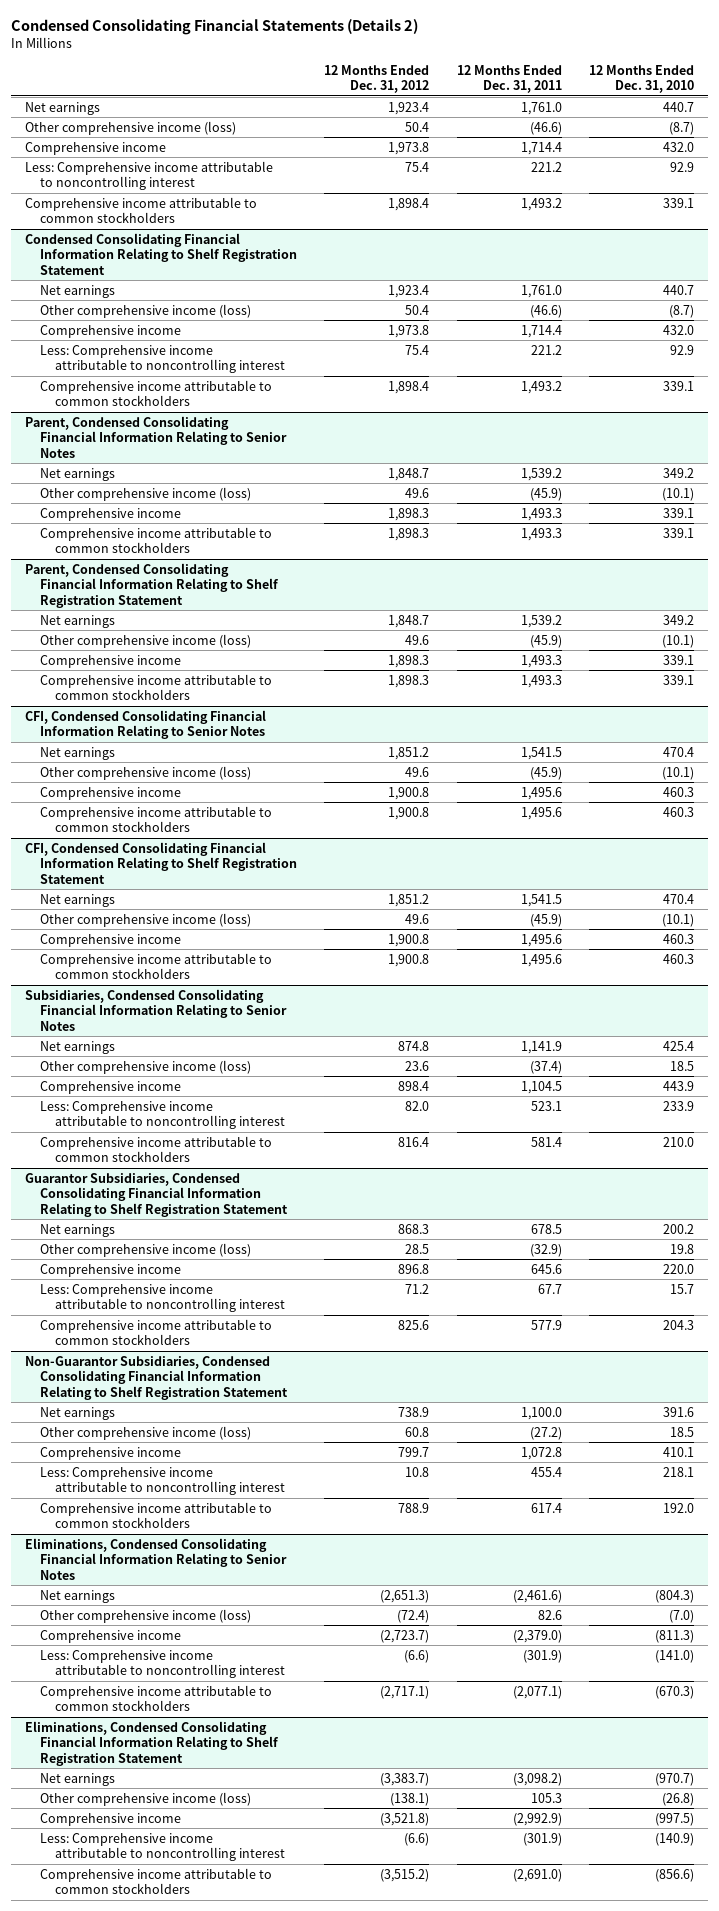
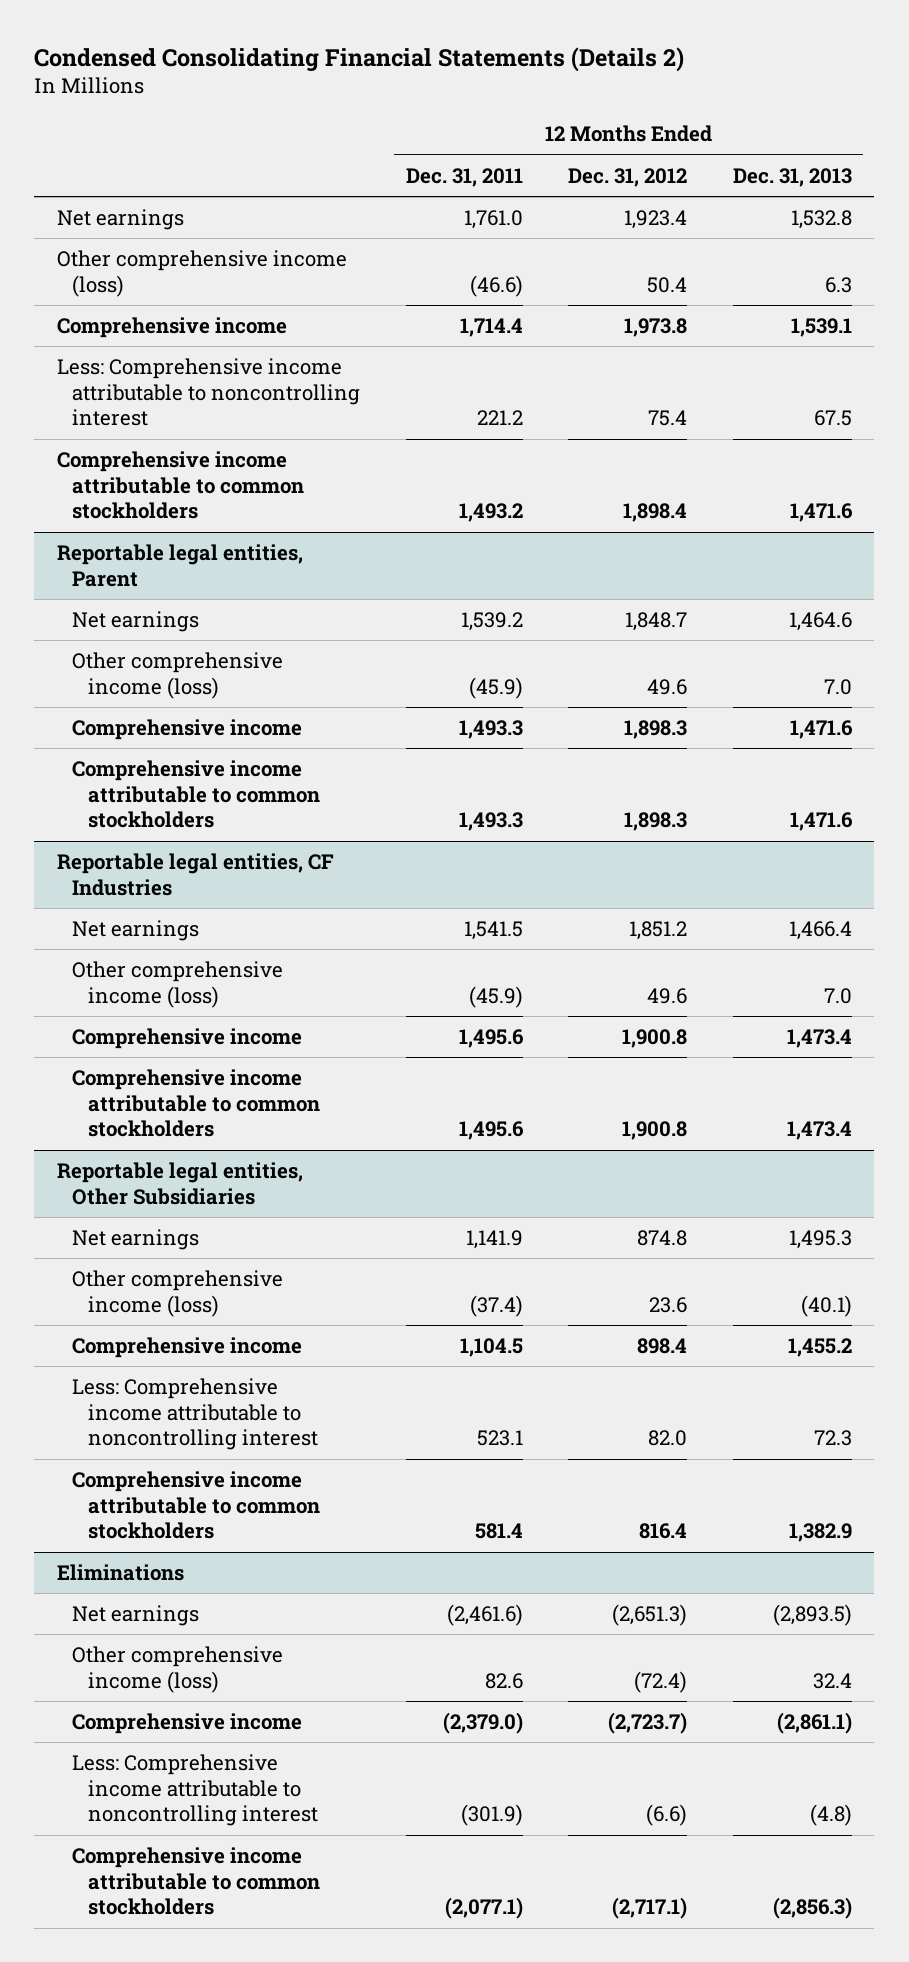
- | 12 Months Ended Dec. 31, 2012 | 12 Months Ended Dec. 31, 2011 | 12 Months Ended Dec. 31, 2010
+ | 12 Months Ended Dec. 31, 2011 | 12 Months Ended Dec. 31, 2012 | 12 Months Ended Dec. 31, 2013
- Condensed Consolidating Financial Information Relating to Shelf Registration Statement
- Net earnings | 1,923.4 | 1,761.0 | 440.7
- Other comprehensive income (loss) | 50.4 | (46.6) | (8.7)
- Comprehensive income | 1,973.8 | 1,714.4 | 432.0
- Less: Comprehensive income attributable to noncontrolling interest | 75.4 | 221.2 | 92.9
- Comprehensive income attributable to common stockholders | 1,898.4 | 1,493.2 | 339.1
- Parent, Condensed Consolidating Financial Information Relating to Senior Notes
- Net earnings | 1,848.7 | 1,539.2 | 349.2
- Other comprehensive income (loss) | 49.6 | (45.9) | (10.1)
- Comprehensive income | 1,898.3 | 1,493.3 | 339.1
- Comprehensive income attributable to common stockholders | 1,898.3 | 1,493.3 | 339.1
- Parent, Condensed Consolidating Financial Information Relating to Shelf Registration Statement
+ Reportable legal entities, Parent
- CFI, Condensed Consolidating Financial Information Relating to Senior Notes
- Net earnings | 1,851.2 | 1,541.5 | 470.4
- Other comprehensive income (loss) | 49.6 | (45.9) | (10.1)
- Comprehensive income | 1,900.8 | 1,495.6 | 460.3
- Comprehensive income attributable to common stockholders | 1,900.8 | 1,495.6 | 460.3
- CFI, Condensed Consolidating Financial Information Relating to Shelf Registration Statement
+ Reportable legal entities, CF Industries
- Subsidiaries, Condensed Consolidating Financial Information Relating to Senior Notes
+ Reportable legal entities, Other Subsidiaries
- Guarantor Subsidiaries, Condensed Consolidating Financial Information Relating to Shelf Registration Statement
- Net earnings | 868.3 | 678.5 | 200.2
- Other comprehensive income (loss) | 28.5 | (32.9) | 19.8
- Comprehensive income | 896.8 | 645.6 | 220.0
- Less: Comprehensive income attributable to noncontrolling interest | 71.2 | 67.7 | 15.7
- Comprehensive income attributable to common stockholders | 825.6 | 577.9 | 204.3
- Non-Guarantor Subsidiaries, Condensed Consolidating Financial Information Relating to Shelf Registration Statement
- Net earnings | 738.9 | 1,100.0 | 391.6
- Other comprehensive income (loss) | 60.8 | (27.2) | 18.5
- Comprehensive income | 799.7 | 1,072.8 | 410.1
- Less: Comprehensive income attributable to noncontrolling interest | 10.8 | 455.4 | 218.1
- Comprehensive income attributable to common stockholders | 788.9 | 617.4 | 192.0
- Eliminations, Condensed Consolidating Financial Information Relating to Senior Notes
+ Eliminations
- Eliminations, Condensed Consolidating Financial Information Relating to Shelf Registration Statement
- Net earnings | (3,383.7) | (3,098.2) | (970.7)
- Other comprehensive income (loss) | (138.1) | 105.3 | (26.8)
- Comprehensive income | (3,521.8) | (2,992.9) | (997.5)
- Less: Comprehensive income attributable to noncontrolling interest | (6.6) | (301.9) | (140.9)
- Comprehensive income attributable to common stockholders | (3,515.2) | (2,691.0) | (856.6)

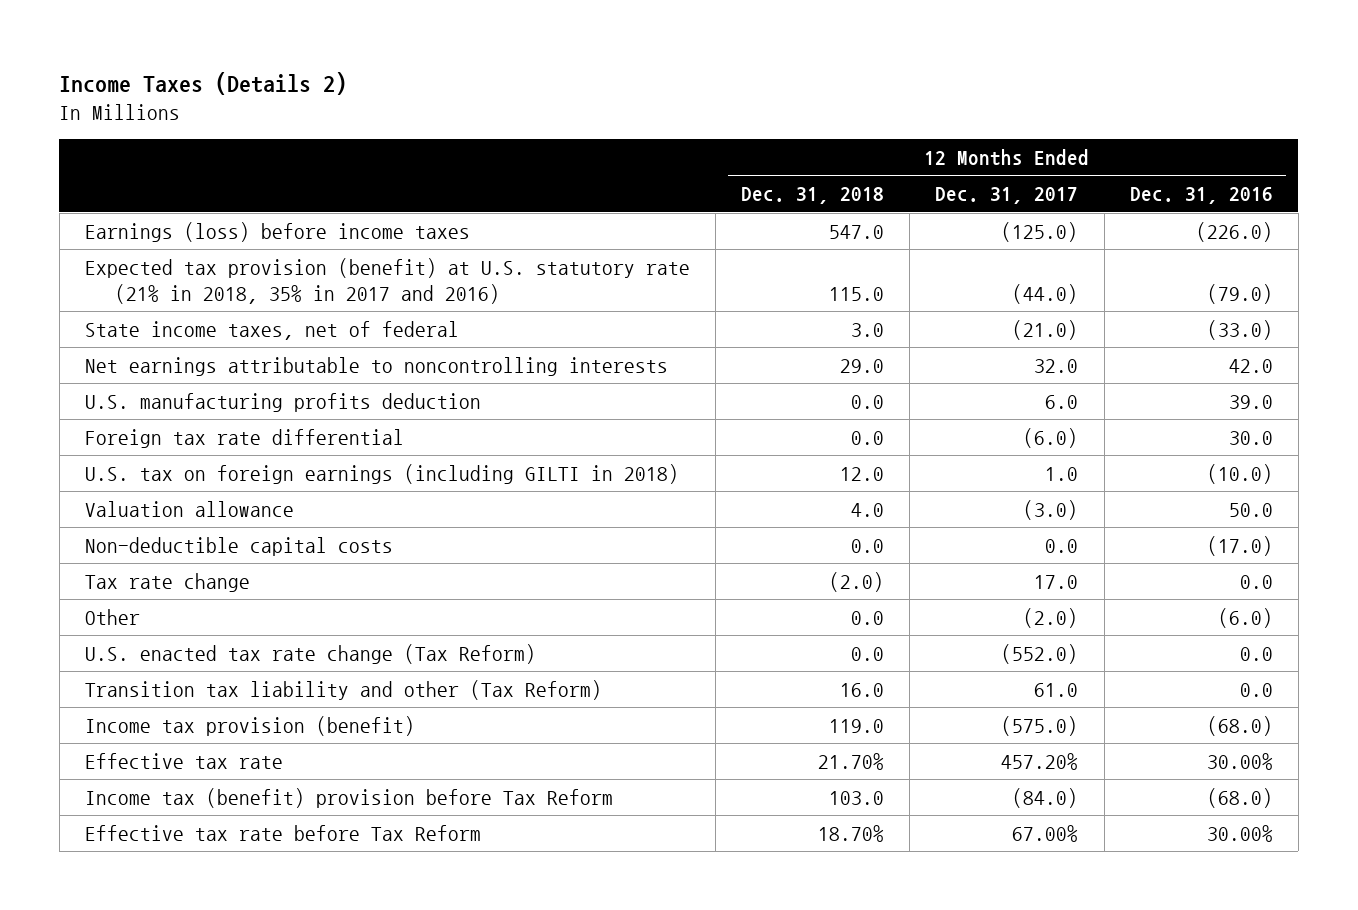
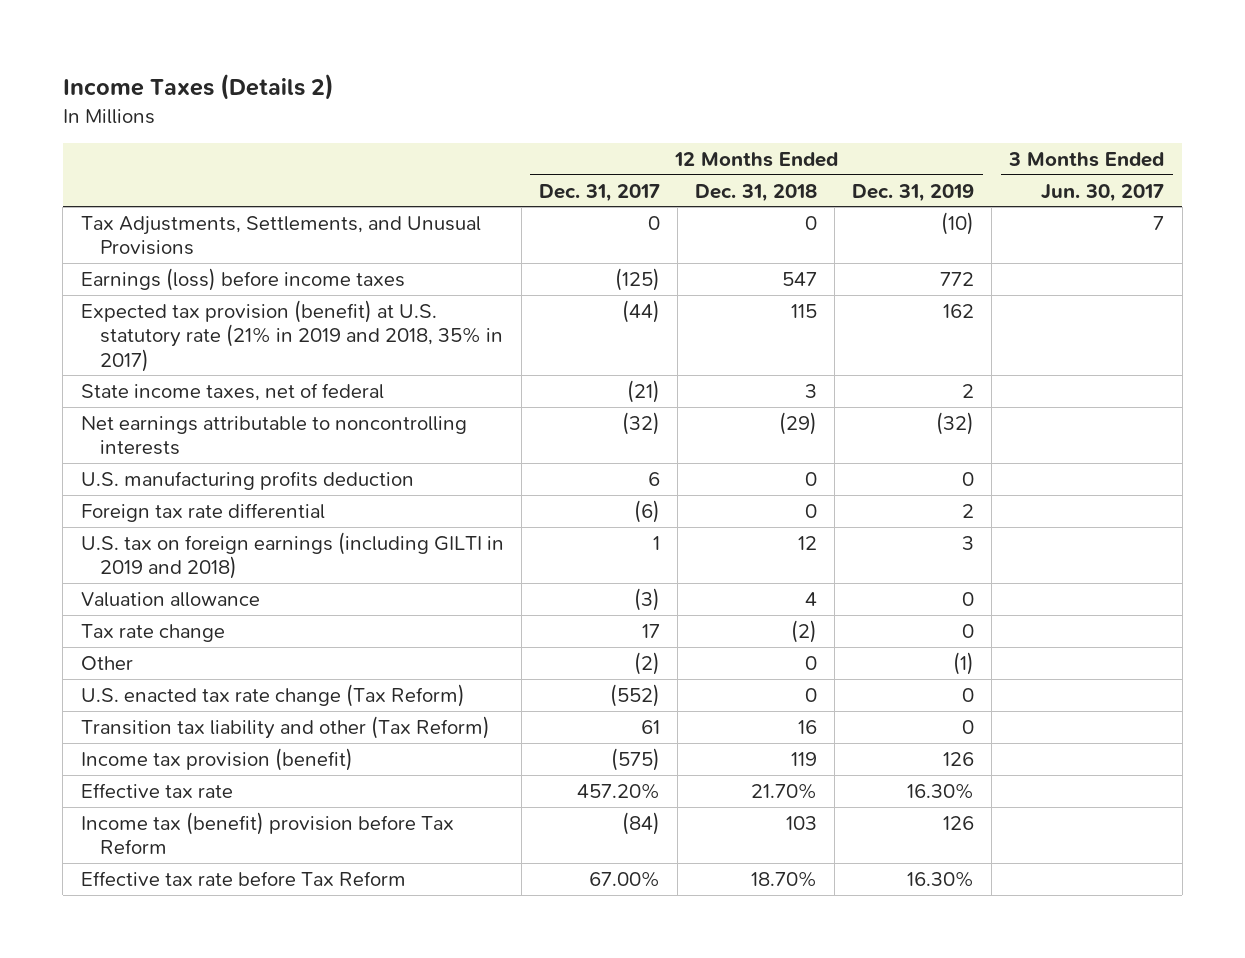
- | 12 Months Ended Dec. 31, 2018 | 12 Months Ended Dec. 31, 2017 | 12 Months Ended Dec. 31, 2016
+ | 12 Months Ended Dec. 31, 2017 | 12 Months Ended Dec. 31, 2018 | 12 Months Ended Dec. 31, 2019 | 3 Months Ended Jun. 30, 2017
- Earnings (loss) before income taxes | 547.0 | (125.0) | (226.0)
- Expected tax provision (benefit) at U.S. statutory rate (21% in 2018, 35% in 2017 and 2016) | 115.0 | (44.0) | (79.0)
- State income taxes, net of federal | 3.0 | (21.0) | (33.0)
- Net earnings attributable to noncontrolling interests | 29.0 | 32.0 | 42.0
- U.S. manufacturing profits deduction | 0.0 | 6.0 | 39.0
- Foreign tax rate differential | 0.0 | (6.0) | 30.0
- U.S. tax on foreign earnings (including GILTI in 2018) | 12.0 | 1.0 | (10.0)
- Valuation allowance | 4.0 | (3.0) | 50.0
- Non-deductible capital costs | 0.0 | 0.0 | (17.0)
- Tax rate change | (2.0) | 17.0 | 0.0
- Other | 0.0 | (2.0) | (6.0)
- U.S. enacted tax rate change (Tax Reform) | 0.0 | (552.0) | 0.0
- Transition tax liability and other (Tax Reform) | 16.0 | 61.0 | 0.0
- Income tax provision (benefit) | 119.0 | (575.0) | (68.0)
+ Tax Adjustments, Settlements, and Unusual Provisions | 0 | 0 | (10) | 7
+ Earnings (loss) before income taxes | (125) | 547 | 772 |
+ Expected tax provision (benefit) at U.S. statutory rate (21% in 2019 and 2018, 35% in 2017) | (44) | 115 | 162 |
+ State income taxes, net of federal | (21) | 3 | 2 |
+ Net earnings attributable to noncontrolling interests | (32) | (29) | (32) |
+ U.S. manufacturing profits deduction | 6 | 0 | 0 |
+ Foreign tax rate differential | (6) | 0 | 2 |
+ U.S. tax on foreign earnings (including GILTI in 2019 and 2018) | 1 | 12 | 3 |
+ Valuation allowance | (3) | 4 | 0 |
+ Tax rate change | 17 | (2) | 0 |
+ Other | (2) | 0 | (1) |
+ U.S. enacted tax rate change (Tax Reform) | (552) | 0 | 0 |
+ Transition tax liability and other (Tax Reform) | 61 | 16 | 0 |
+ Income tax provision (benefit) | (575) | 119 | 126 |
- Income tax (benefit) provision before Tax Reform | 103.0 | (84.0) | (68.0)
+ Income tax (benefit) provision before Tax Reform | (84) | 103 | 126 |

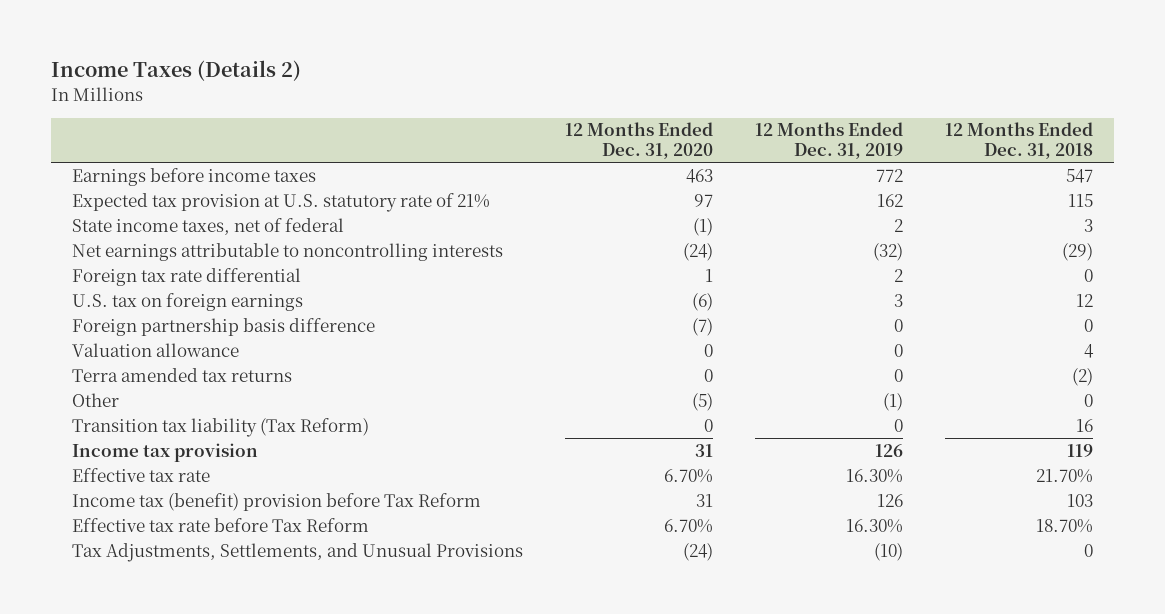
- | 12 Months Ended Dec. 31, 2017 | 12 Months Ended Dec. 31, 2018 | 12 Months Ended Dec. 31, 2019 | 3 Months Ended Jun. 30, 2017
+ | 12 Months Ended Dec. 31, 2020 | 12 Months Ended Dec. 31, 2019 | 12 Months Ended Dec. 31, 2018
- Earnings (loss) before income taxes | (125) | 547 | 772 |
- Expected tax provision (benefit) at U.S. statutory rate (21% in 2019 and 2018, 35% in 2017) | (44) | 115 | 162 |
+ Earnings before income taxes | 463 | 772 | 547
+ Expected tax provision at U.S. statutory rate of 21% | 97 | 162 | 115
- U.S. manufacturing profits deduction | 6 | 0 | 0 |
- U.S. tax on foreign earnings (including GILTI in 2019 and 2018) | 1 | 12 | 3 |
+ U.S. tax on foreign earnings | (6) | 3 | 12
+ Foreign partnership basis difference | (7) | 0 | 0
- Tax rate change | 17 | (2) | 0 |
+ Terra amended tax returns | 0 | 0 | (2)
- U.S. enacted tax rate change (Tax Reform) | (552) | 0 | 0 |
- Transition tax liability and other (Tax Reform) | 61 | 16 | 0 |
- Income tax provision (benefit) | (575) | 119 | 126 |
+ Transition tax liability (Tax Reform) | 0 | 0 | 16
+ Income tax provision | 31 | 126 | 119
moved down: Tax Adjustments, Settlements, and Unusual Provisions | (24) | (10) | 0

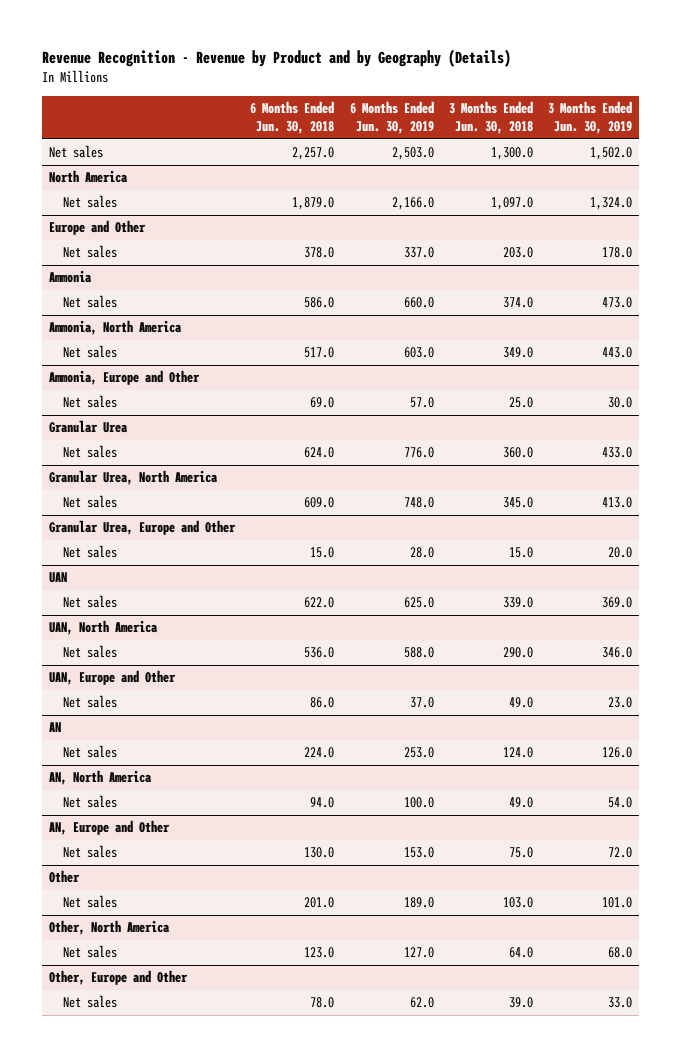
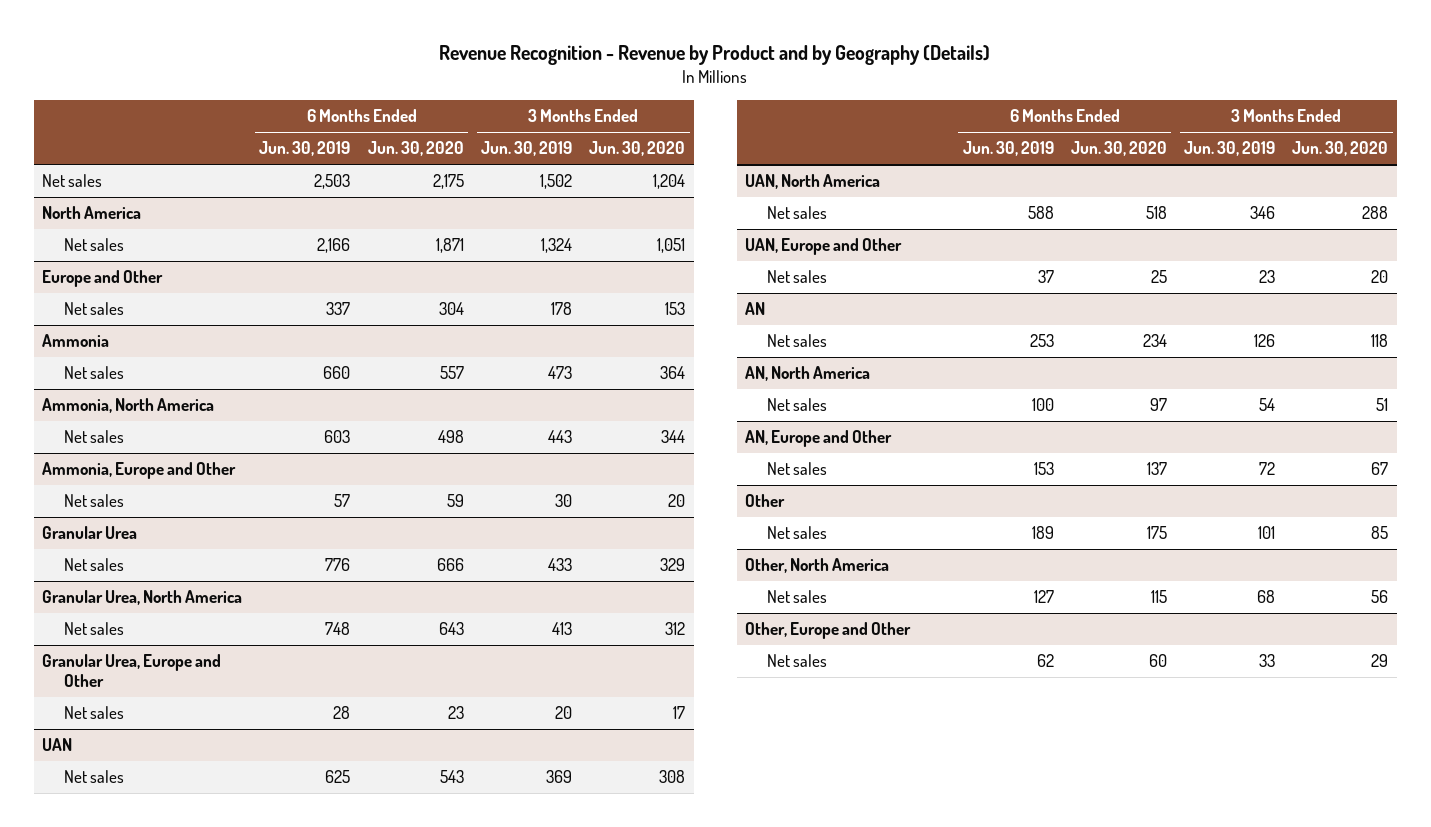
- | 6 Months Ended Jun. 30, 2018 | 6 Months Ended Jun. 30, 2019 | 3 Months Ended Jun. 30, 2018 | 3 Months Ended Jun. 30, 2019
+ | 6 Months Ended Jun. 30, 2019 | 6 Months Ended Jun. 30, 2020 | 3 Months Ended Jun. 30, 2019 | 3 Months Ended Jun. 30, 2020
- Net sales | 2,257.0 | 2,503.0 | 1,300.0 | 1,502.0
+ Net sales | 2,503 | 2,175 | 1,502 | 1,204
@ North America
- Net sales | 1,879.0 | 2,166.0 | 1,097.0 | 1,324.0
+ Net sales | 2,166 | 1,871 | 1,324 | 1,051
@ Europe and Other
- Net sales | 378.0 | 337.0 | 203.0 | 178.0
+ Net sales | 337 | 304 | 178 | 153
@ Ammonia
- Net sales | 586.0 | 660.0 | 374.0 | 473.0
+ Net sales | 660 | 557 | 473 | 364
@ Ammonia, North America
- Net sales | 517.0 | 603.0 | 349.0 | 443.0
+ Net sales | 603 | 498 | 443 | 344
@ Ammonia, Europe and Other
- Net sales | 69.0 | 57.0 | 25.0 | 30.0
+ Net sales | 57 | 59 | 30 | 20
@ Granular Urea
- Net sales | 624.0 | 776.0 | 360.0 | 433.0
+ Net sales | 776 | 666 | 433 | 329
@ Granular Urea, North America
- Net sales | 609.0 | 748.0 | 345.0 | 413.0
+ Net sales | 748 | 643 | 413 | 312
@ Granular Urea, Europe and Other
- Net sales | 15.0 | 28.0 | 15.0 | 20.0
+ Net sales | 28 | 23 | 20 | 17
@ UAN
- Net sales | 622.0 | 625.0 | 339.0 | 369.0
+ Net sales | 625 | 543 | 369 | 308
@ UAN, North America
- Net sales | 536.0 | 588.0 | 290.0 | 346.0
+ Net sales | 588 | 518 | 346 | 288
@ UAN, Europe and Other
- Net sales | 86.0 | 37.0 | 49.0 | 23.0
+ Net sales | 37 | 25 | 23 | 20
@ AN
- Net sales | 224.0 | 253.0 | 124.0 | 126.0
+ Net sales | 253 | 234 | 126 | 118
@ AN, North America
- Net sales | 94.0 | 100.0 | 49.0 | 54.0
+ Net sales | 100 | 97 | 54 | 51
@ AN, Europe and Other
- Net sales | 130.0 | 153.0 | 75.0 | 72.0
+ Net sales | 153 | 137 | 72 | 67
@ Other
- Net sales | 201.0 | 189.0 | 103.0 | 101.0
+ Net sales | 189 | 175 | 101 | 85
@ Other, North America
- Net sales | 123.0 | 127.0 | 64.0 | 68.0
+ Net sales | 127 | 115 | 68 | 56
@ Other, Europe and Other
- Net sales | 78.0 | 62.0 | 39.0 | 33.0
+ Net sales | 62 | 60 | 33 | 29

